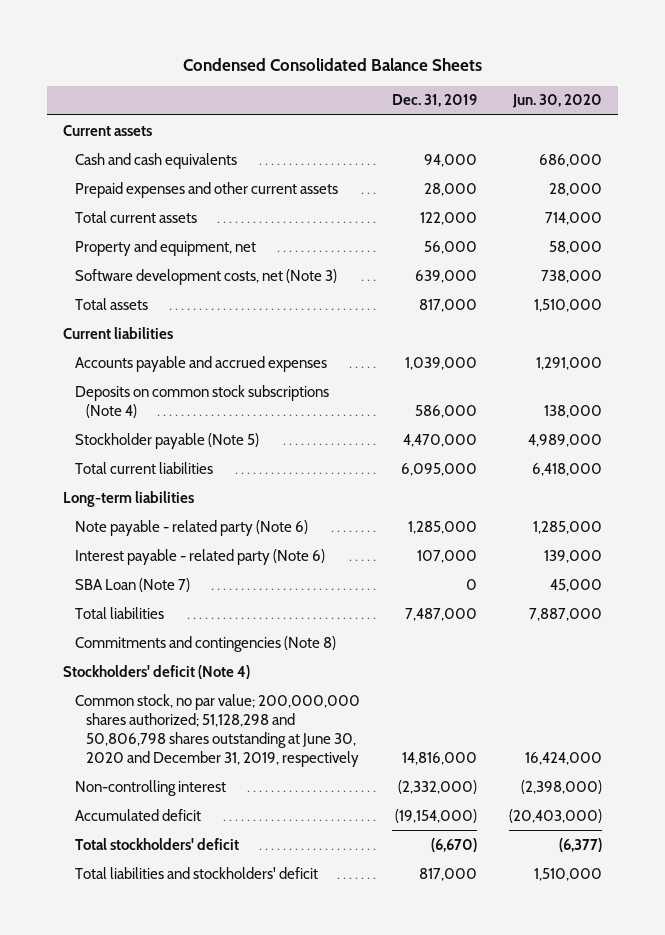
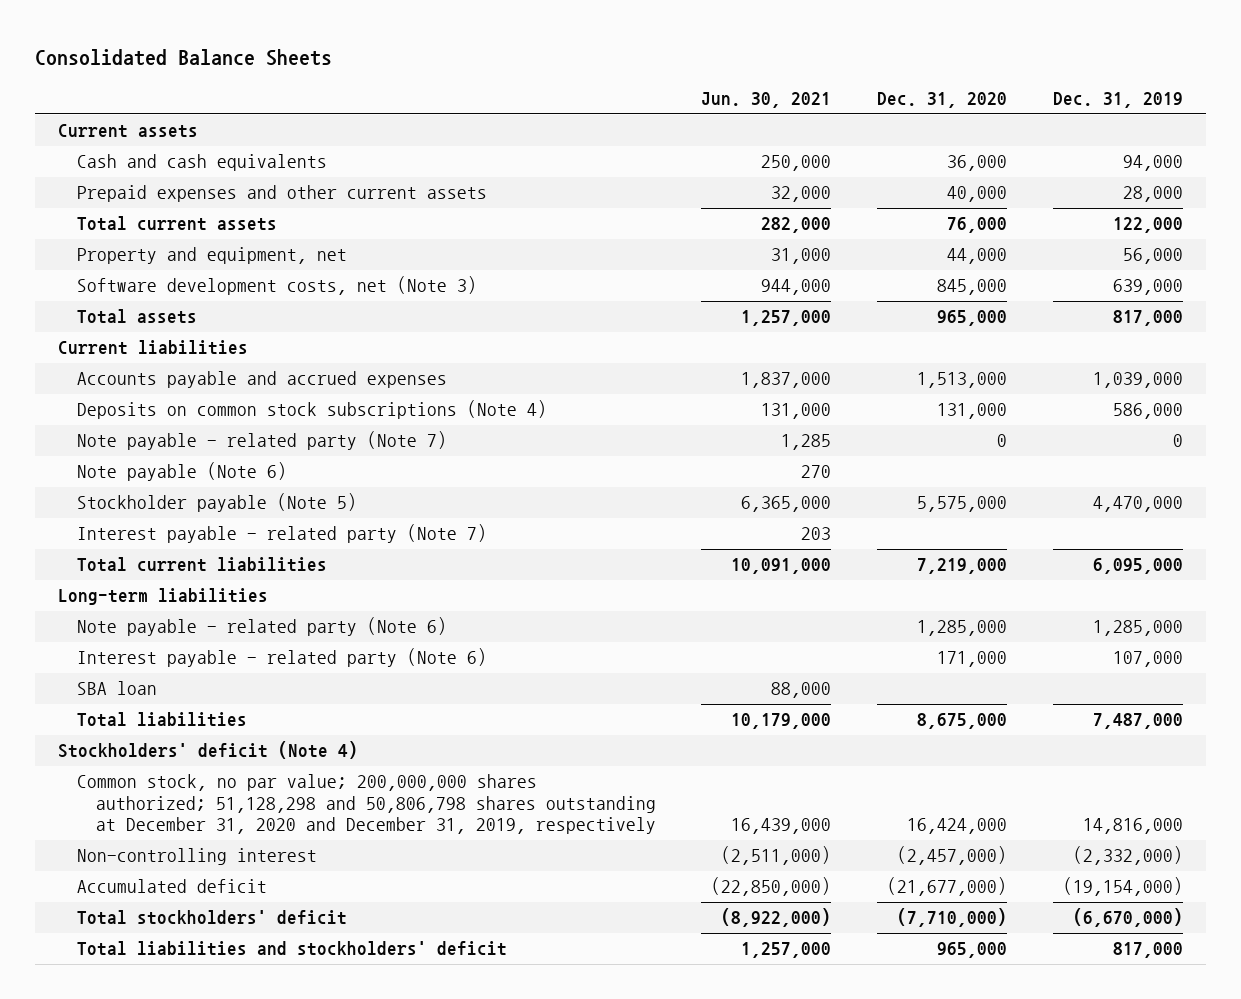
- Condensed Consolidated Balance Sheets
+ Consolidated Balance Sheets
- | Dec. 31, 2019 | Jun. 30, 2020
+ | Jun. 30, 2021 | Dec. 31, 2020 | Dec. 31, 2019
+ Note payable - related party (Note 7) | 1,285 | 0 | 0
+ Note payable (Note 6) | 270 | |
+ Interest payable - related party (Note 7) | 203 | |
- SBA Loan (Note 7) | 0 | 45,000
+ SBA loan | 88,000 | |
- Commitments and contingencies (Note 8)
- Common stock, no par value; 200,000,000 shares authorized; 51,128,298 and 50,806,798 shares outstanding at June 30, 2020 and December 31, 2019, respectively | 14,816,000 | 16,424,000
+ Common stock, no par value; 200,000,000 shares authorized; 51,128,298 and 50,806,798 shares outstanding at December 31, 2020 and December 31, 2019, respectively | 16,439,000 | 16,424,000 | 14,816,000
- Total stockholders' deficit | (6,670) | (6,377)
+ Total stockholders' deficit | (8,922,000) | (7,710,000) | (6,670,000)

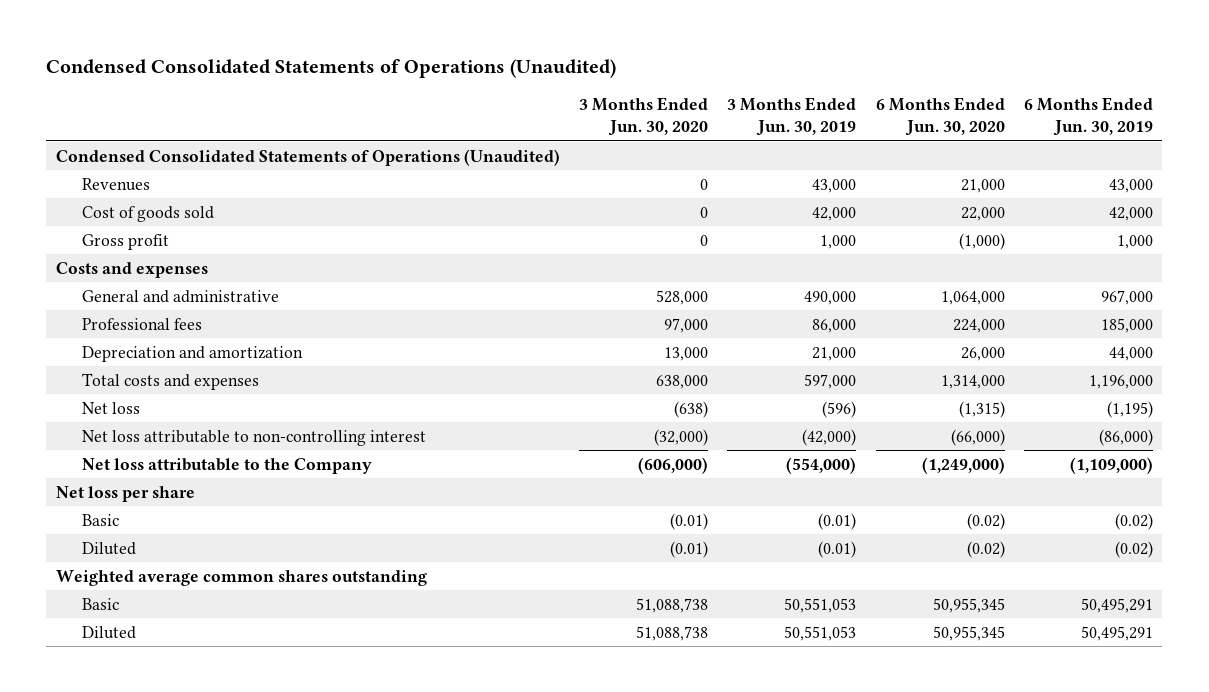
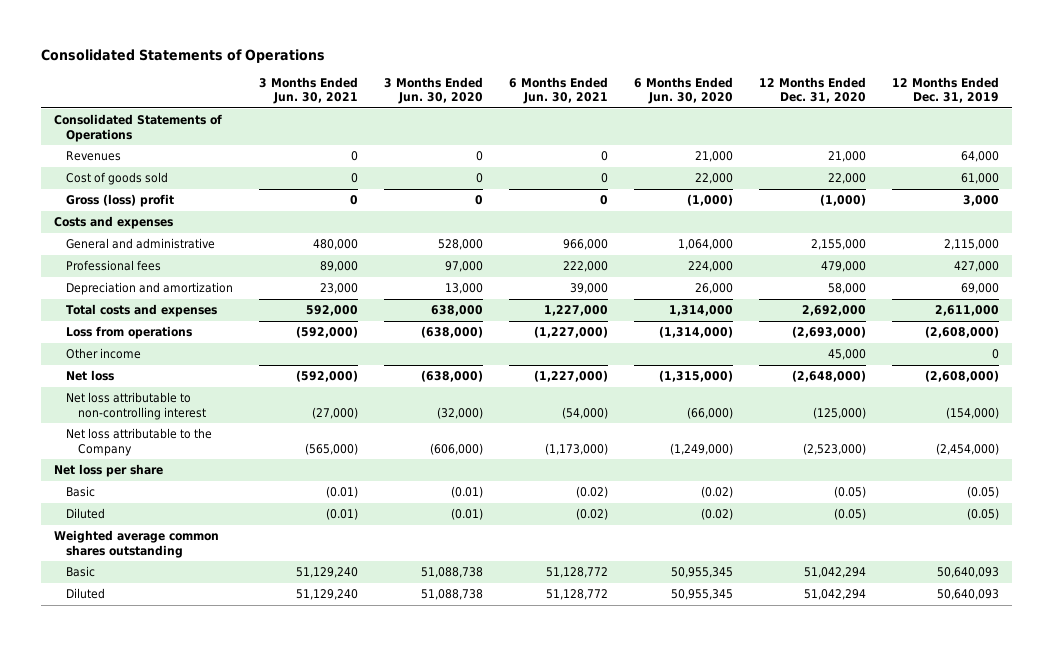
- Condensed Consolidated Statements of Operations (Unaudited)
+ Consolidated Statements of Operations
- | 3 Months Ended Jun. 30, 2020 | 3 Months Ended Jun. 30, 2019 | 6 Months Ended Jun. 30, 2020 | 6 Months Ended Jun. 30, 2019
+ | 3 Months Ended Jun. 30, 2021 | 3 Months Ended Jun. 30, 2020 | 6 Months Ended Jun. 30, 2021 | 6 Months Ended Jun. 30, 2020 | 12 Months Ended Dec. 31, 2020 | 12 Months Ended Dec. 31, 2019
- Condensed Consolidated Statements of Operations (Unaudited)
+ Consolidated Statements of Operations
- Gross profit | 0 | 1,000 | (1,000) | 1,000
+ Gross (loss) profit | 0 | 0 | 0 | (1,000) | (1,000) | 3,000
- Net loss | (638) | (596) | (1,315) | (1,195)
+ Loss from operations | (592,000) | (638,000) | (1,227,000) | (1,314,000) | (2,693,000) | (2,608,000)
+ Other income | | | | | 45,000 | 0
+ Net loss | (592,000) | (638,000) | (1,227,000) | (1,315,000) | (2,648,000) | (2,608,000)

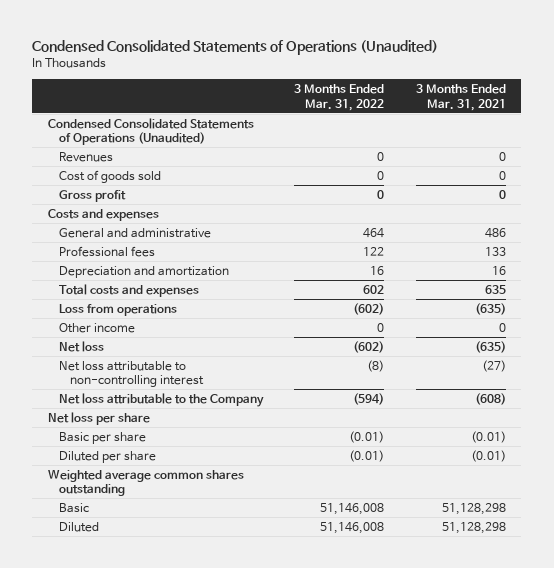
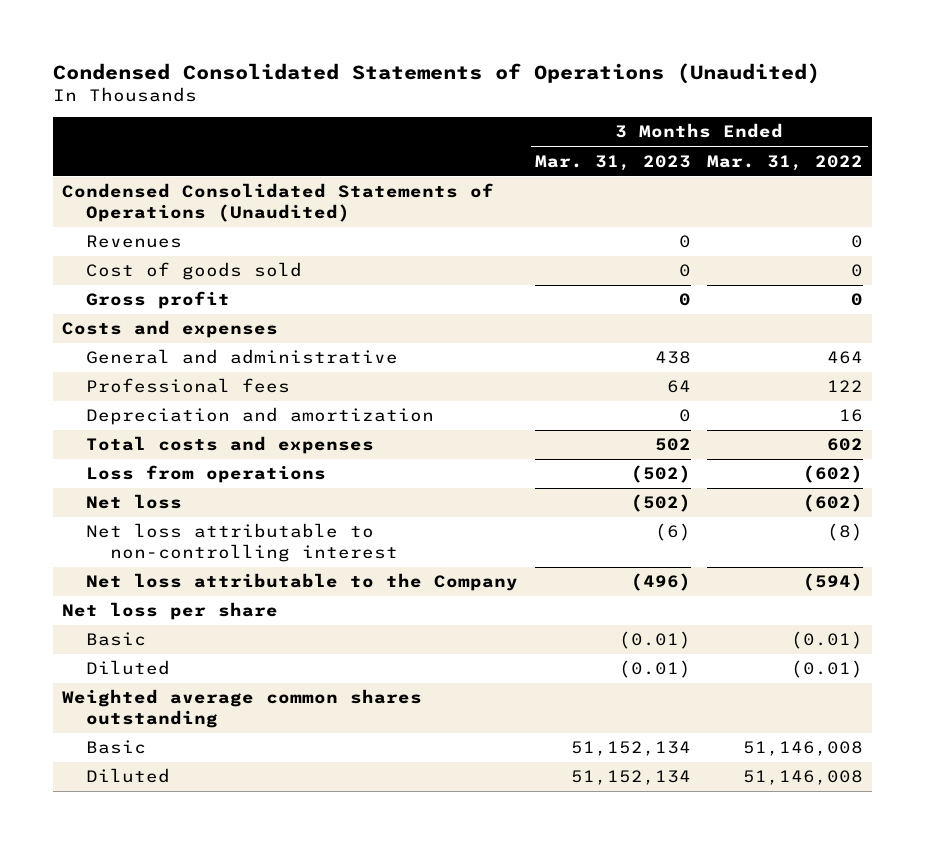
- | 3 Months Ended Mar. 31, 2022 | 3 Months Ended Mar. 31, 2021
+ | 3 Months Ended Mar. 31, 2023 | 3 Months Ended Mar. 31, 2022
- Other income | 0 | 0
- Basic per share | (0.01) | (0.01)
- Diluted per share | (0.01) | (0.01)
+ Basic | (0.01) | (0.01)
+ Diluted | (0.01) | (0.01)

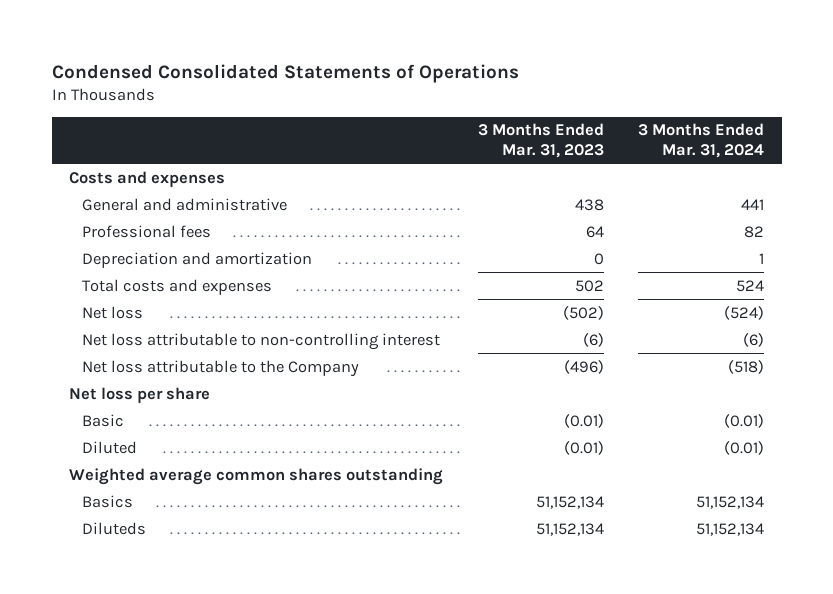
- Condensed Consolidated Statements of Operations (Unaudited)
+ Condensed Consolidated Statements of Operations
- | 3 Months Ended Mar. 31, 2023 | 3 Months Ended Mar. 31, 2022
+ | 3 Months Ended Mar. 31, 2023 | 3 Months Ended Mar. 31, 2024
- Condensed Consolidated Statements of Operations (Unaudited)
- Revenues | 0 | 0
- Cost of goods sold | 0 | 0
- Gross profit | 0 | 0
- Loss from operations | (502) | (602)
- Basic | 51,152,134 | 51,146,008
- Diluted | 51,152,134 | 51,146,008
+ Basics | 51,152,134 | 51,152,134
+ Diluteds | 51,152,134 | 51,152,134

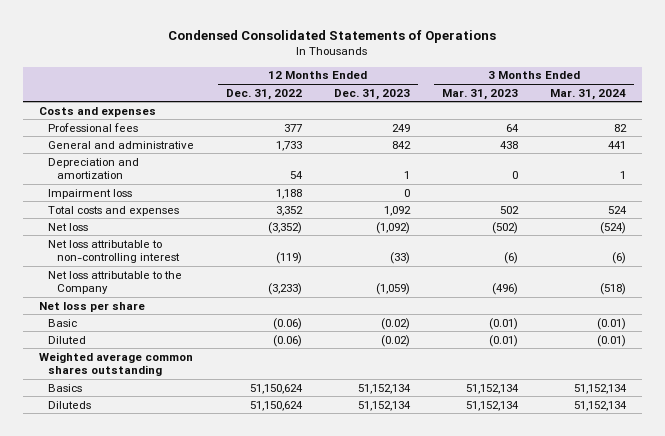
- | 3 Months Ended Mar. 31, 2023 | 3 Months Ended Mar. 31, 2024
+ | 12 Months Ended Dec. 31, 2022 | 12 Months Ended Dec. 31, 2023 | 3 Months Ended Mar. 31, 2023 | 3 Months Ended Mar. 31, 2024
moved down: General and administrative | 1,733 | 842 | 438 | 441
+ Impairment loss | 1,188 | 0 | |

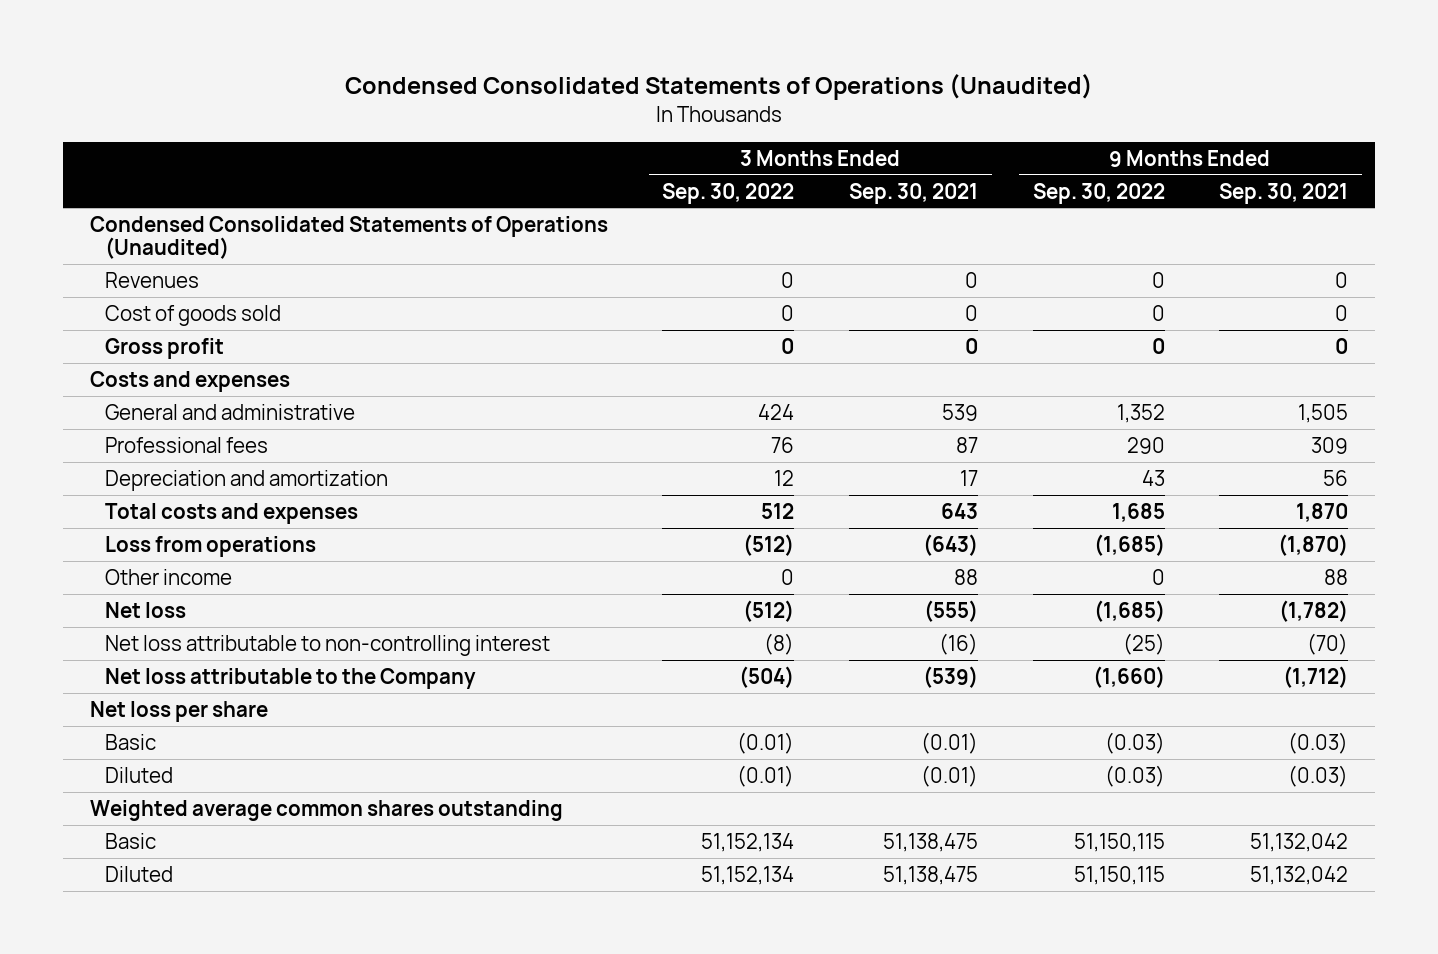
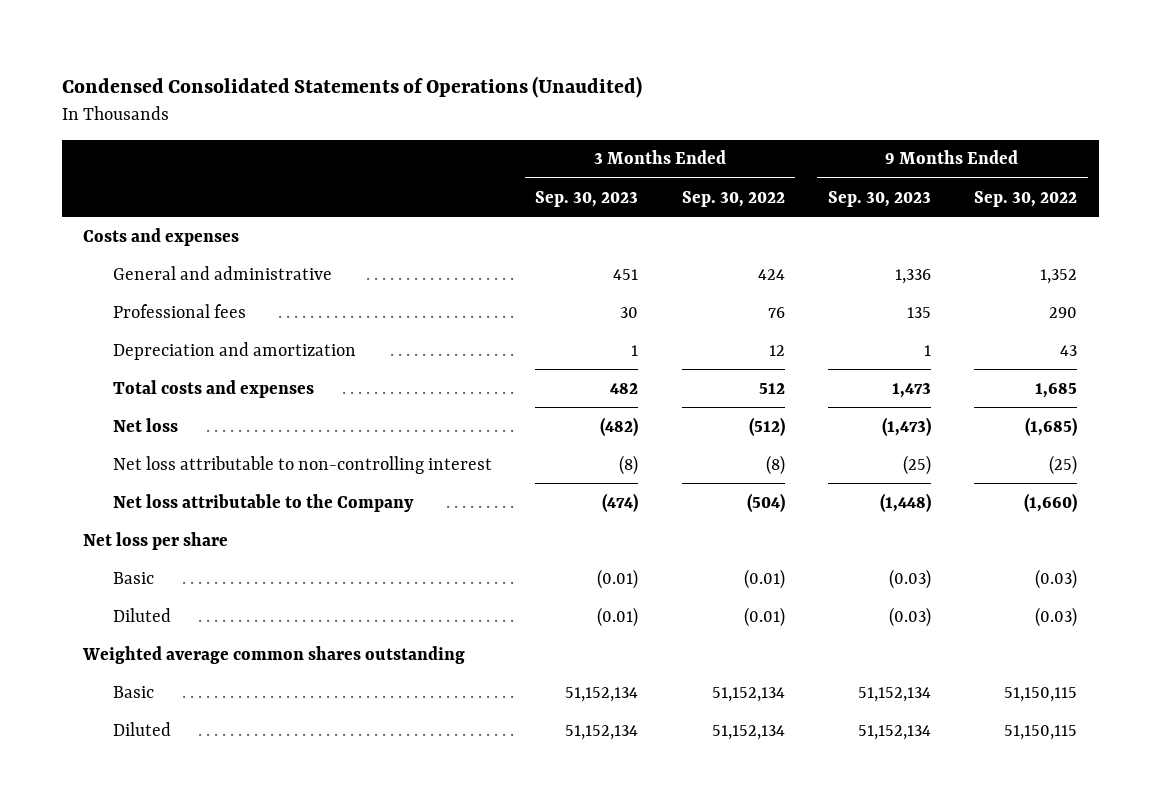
- | 3 Months Ended Sep. 30, 2022 | 3 Months Ended Sep. 30, 2021 | 9 Months Ended Sep. 30, 2022 | 9 Months Ended Sep. 30, 2021
+ | 3 Months Ended Sep. 30, 2023 | 3 Months Ended Sep. 30, 2022 | 9 Months Ended Sep. 30, 2023 | 9 Months Ended Sep. 30, 2022
- Condensed Consolidated Statements of Operations (Unaudited)
- Revenues | 0 | 0 | 0 | 0
- Cost of goods sold | 0 | 0 | 0 | 0
- Gross profit | 0 | 0 | 0 | 0
- Loss from operations | (512) | (643) | (1,685) | (1,870)
- Other income | 0 | 88 | 0 | 88

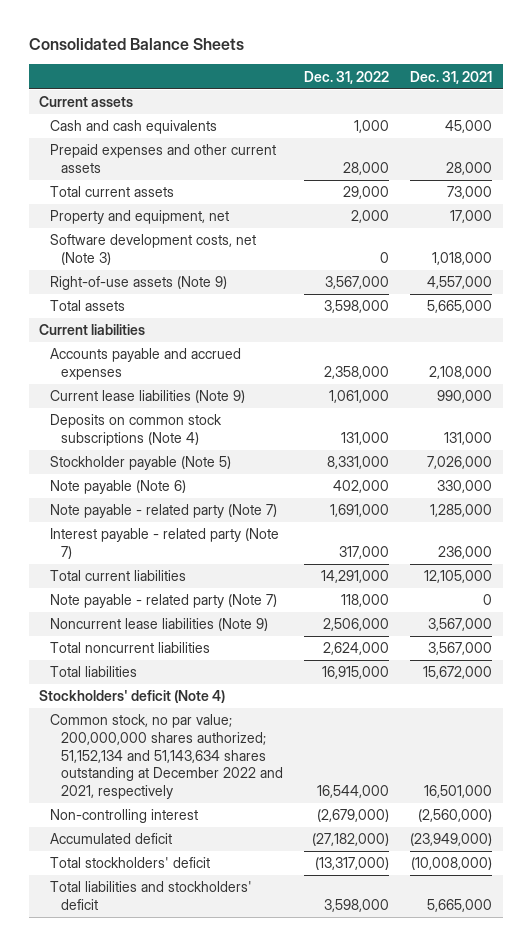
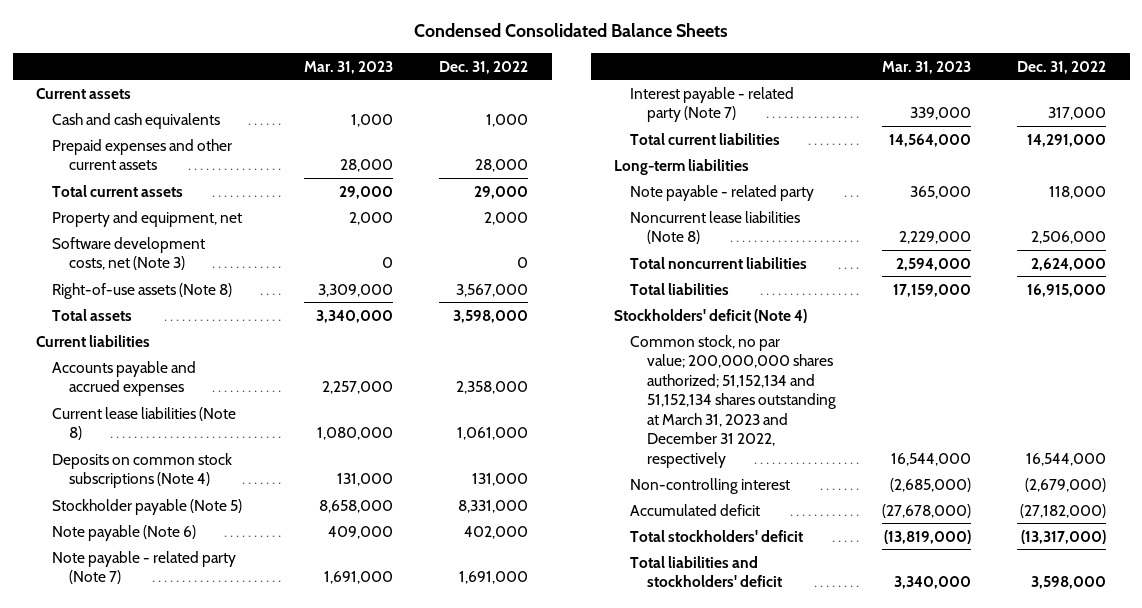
- Consolidated Balance Sheets
+ Condensed Consolidated Balance Sheets
- | Dec. 31, 2022 | Dec. 31, 2021
+ | Mar. 31, 2023 | Dec. 31, 2022
- Right-of-use assets (Note 9) | 3,567,000 | 4,557,000
+ Right-of-use assets (Note 8) | 3,309,000 | 3,567,000
- Current lease liabilities (Note 9) | 1,061,000 | 990,000
+ Current lease liabilities (Note 8) | 1,080,000 | 1,061,000
- Note payable - related party (Note 7) | 118,000 | 0
- Noncurrent lease liabilities (Note 9) | 2,506,000 | 3,567,000
+ Long-term liabilities
+ Note payable - related party | 365,000 | 118,000
+ Noncurrent lease liabilities (Note 8) | 2,229,000 | 2,506,000
- Common stock, no par value; 200,000,000 shares authorized; 51,152,134 and 51,143,634 shares outstanding at December 2022 and 2021, respectively | 16,544,000 | 16,501,000
+ Common stock, no par value; 200,000,000 shares authorized; 51,152,134 and 51,152,134 shares outstanding at March 31, 2023 and December 31 2022, respectively | 16,544,000 | 16,544,000

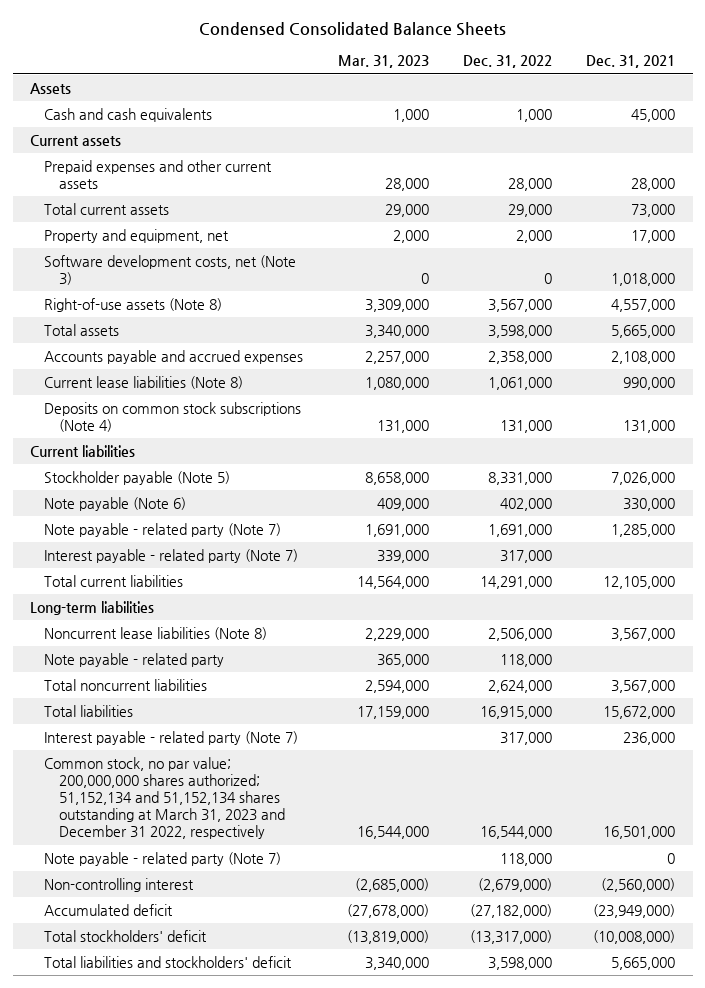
- | Mar. 31, 2023 | Dec. 31, 2022
+ | Mar. 31, 2023 | Dec. 31, 2022 | Dec. 31, 2021
+ Assets
moved down: Current assets
moved down: Current liabilities
moved down: Note payable - related party | 365,000 | 118,000 |
- Stockholders' deficit (Note 4)
+ Interest payable - related party (Note 7) | | 317,000 | 236,000
+ Note payable - related party (Note 7) | | 118,000 | 0

